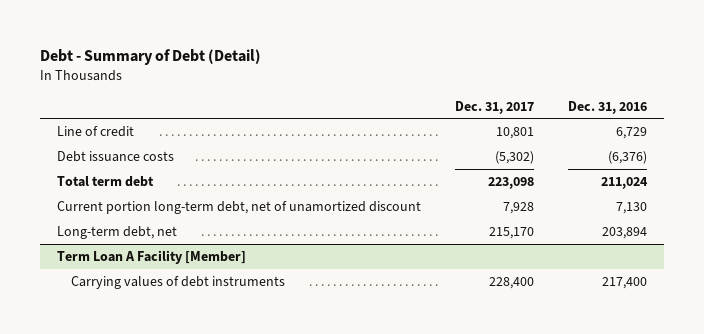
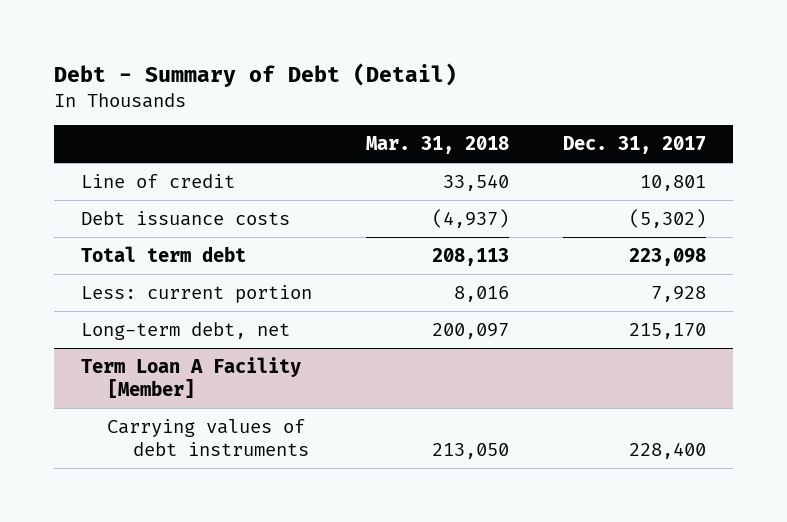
- | Dec. 31, 2017 | Dec. 31, 2016
+ | Mar. 31, 2018 | Dec. 31, 2017
- Current portion long-term debt, net of unamortized discount | 7,928 | 7,130
+ Less: current portion | 8,016 | 7,928

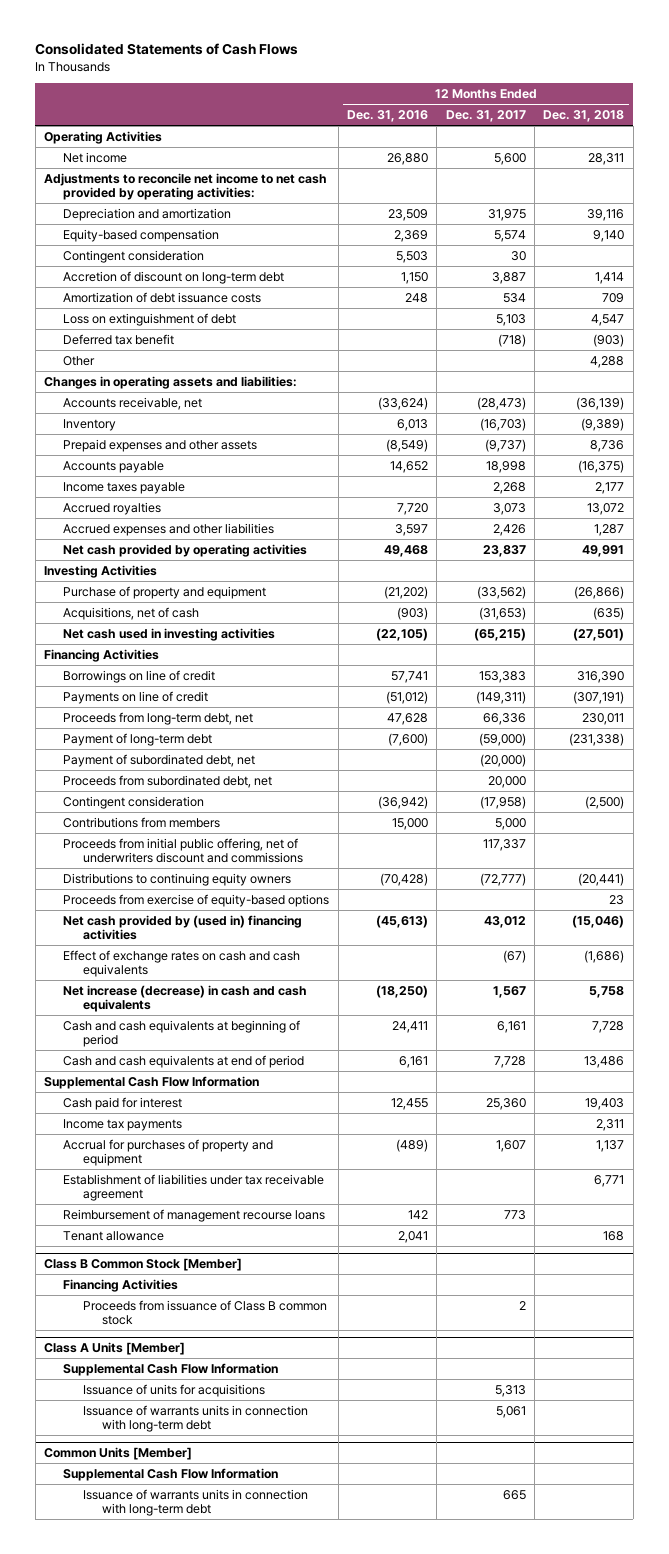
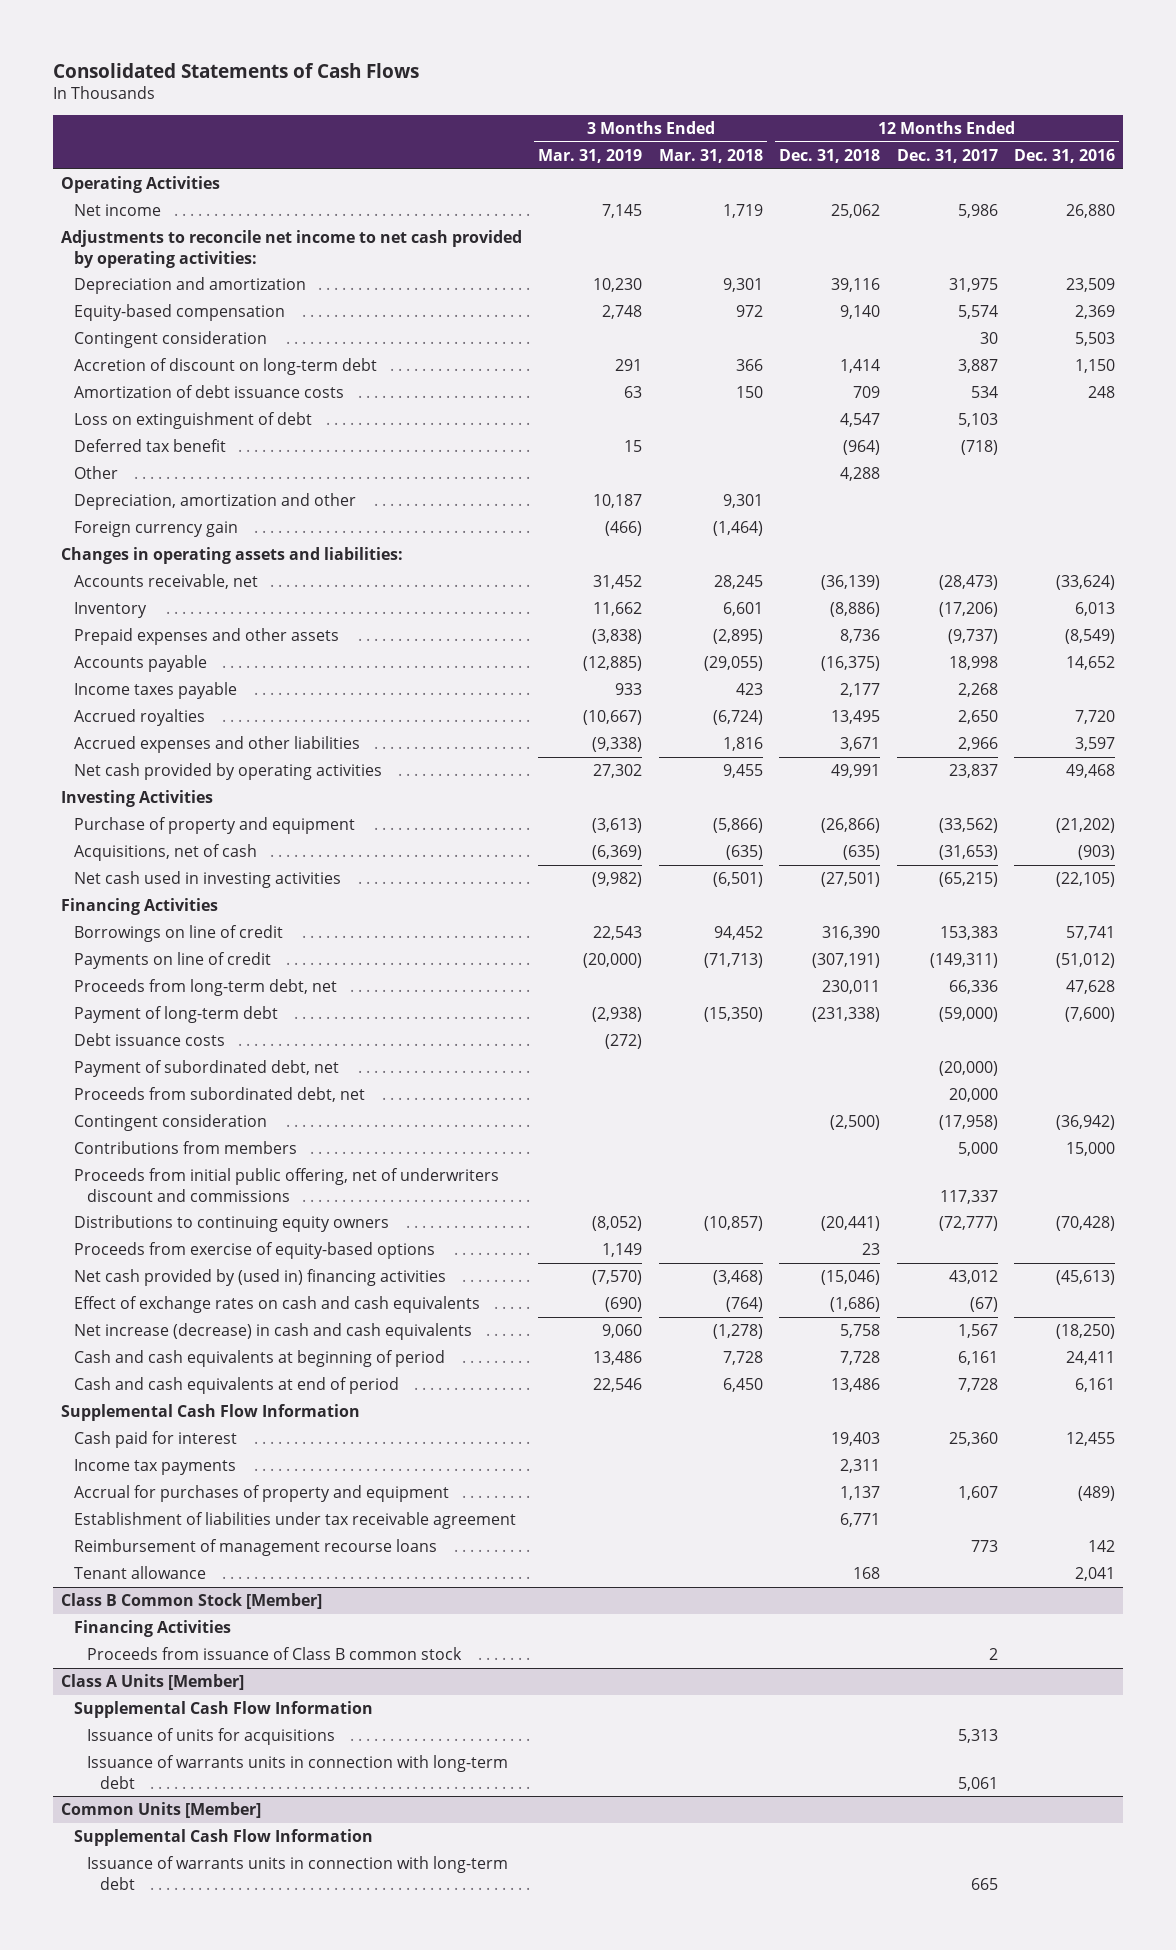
- | 12 Months Ended Dec. 31, 2016 | 12 Months Ended Dec. 31, 2017 | 12 Months Ended Dec. 31, 2018
+ | 3 Months Ended Mar. 31, 2019 | 3 Months Ended Mar. 31, 2018 | 12 Months Ended Dec. 31, 2018 | 12 Months Ended Dec. 31, 2017 | 12 Months Ended Dec. 31, 2016
- Net income | 26,880 | 5,600 | 28,311
+ Net income | 7,145 | 1,719 | 25,062 | 5,986 | 26,880
- Deferred tax benefit | | (718) | (903)
+ Deferred tax benefit | 15 | | (964) | (718) |
+ Depreciation, amortization and other | 10,187 | 9,301 | | |
+ Foreign currency gain | (466) | (1,464) | | |
- Inventory | 6,013 | (16,703) | (9,389)
+ Inventory | 11,662 | 6,601 | (8,886) | (17,206) | 6,013
- Accrued royalties | 7,720 | 3,073 | 13,072
- Accrued expenses and other liabilities | 3,597 | 2,426 | 1,287
+ Accrued royalties | (10,667) | (6,724) | 13,495 | 2,650 | 7,720
+ Accrued expenses and other liabilities | (9,338) | 1,816 | 3,671 | 2,966 | 3,597
+ Debt issuance costs | (272) | | | |

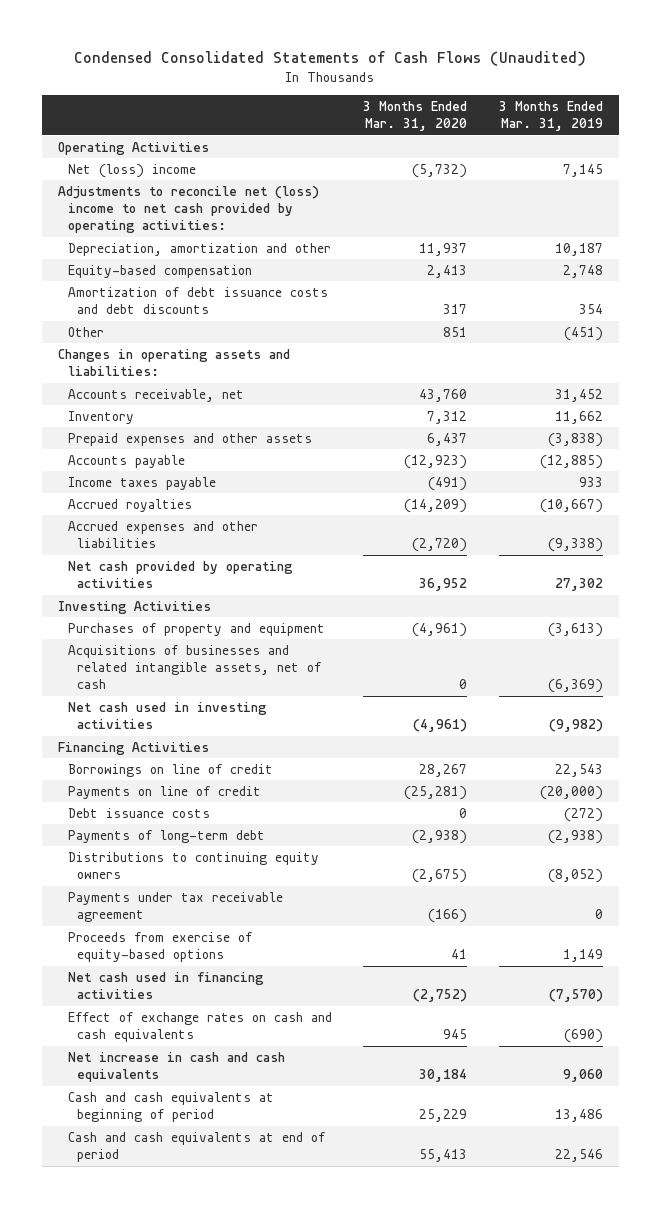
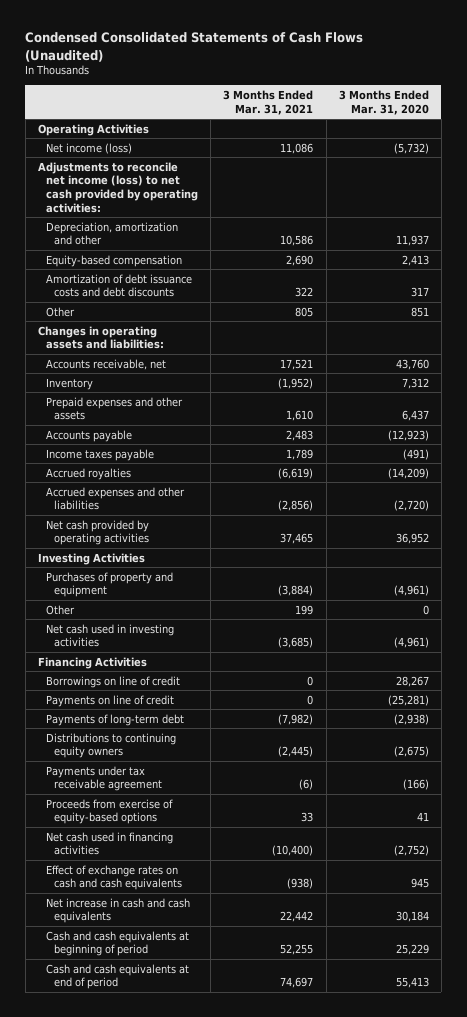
- | 3 Months Ended Mar. 31, 2020 | 3 Months Ended Mar. 31, 2019
+ | 3 Months Ended Mar. 31, 2021 | 3 Months Ended Mar. 31, 2020
- Net (loss) income | (5,732) | 7,145
- Adjustments to reconcile net (loss) income to net cash provided by operating activities:
+ Net income (loss) | 11,086 | (5,732)
+ Adjustments to reconcile net income (loss) to net cash provided by operating activities:
- Acquisitions of businesses and related intangible assets, net of cash | 0 | (6,369)
+ Other | 199 | 0
- Debt issuance costs | 0 | (272)

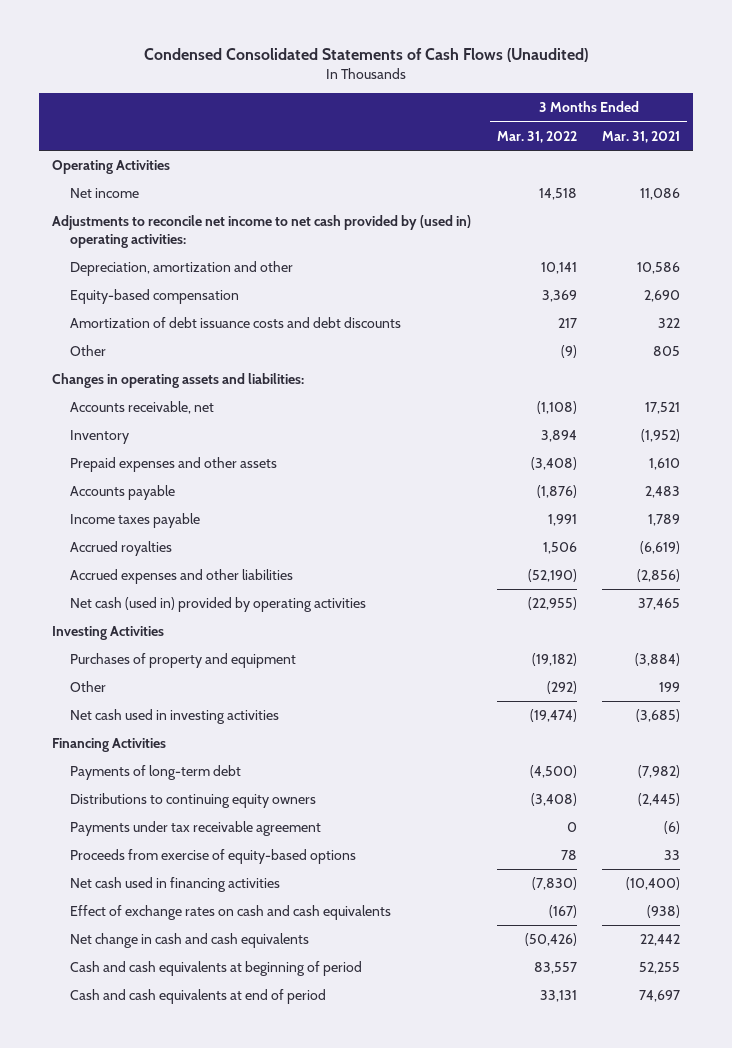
- | 3 Months Ended Mar. 31, 2021 | 3 Months Ended Mar. 31, 2020
+ | 3 Months Ended Mar. 31, 2022 | 3 Months Ended Mar. 31, 2021
- Net income (loss) | 11,086 | (5,732)
- Adjustments to reconcile net income (loss) to net cash provided by operating activities:
+ Net income | 14,518 | 11,086
+ Adjustments to reconcile net income to net cash provided by (used in) operating activities:
- Net cash provided by operating activities | 37,465 | 36,952
+ Net cash (used in) provided by operating activities | (22,955) | 37,465
- Borrowings on line of credit | 0 | 28,267
- Payments on line of credit | 0 | (25,281)
- Net increase in cash and cash equivalents | 22,442 | 30,184
+ Net change in cash and cash equivalents | (50,426) | 22,442

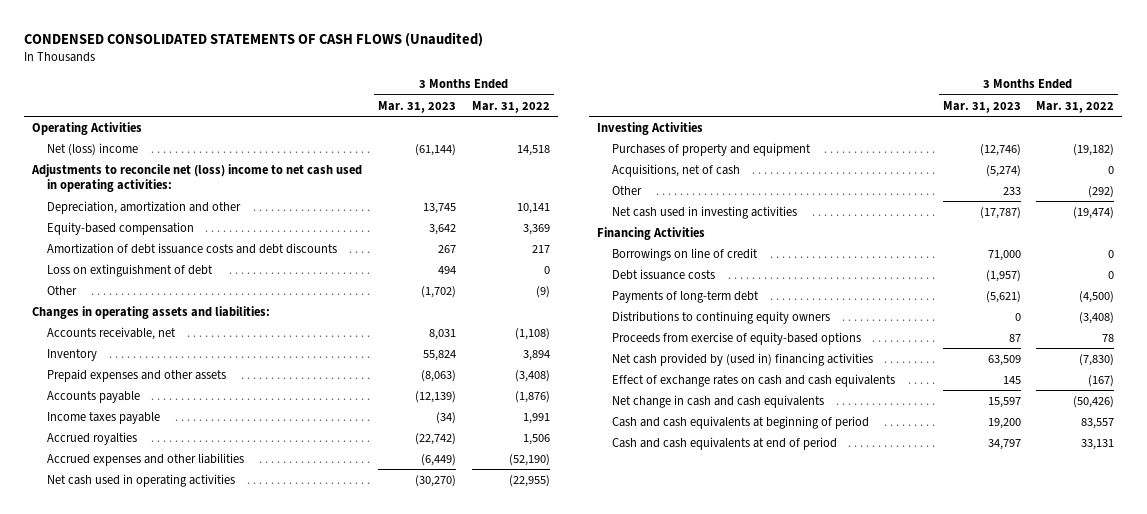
- Condensed Consolidated Statements of Cash Flows (Unaudited)
+ CONDENSED CONSOLIDATED STATEMENTS OF CASH FLOWS (Unaudited)
- | 3 Months Ended Mar. 31, 2022 | 3 Months Ended Mar. 31, 2021
+ | 3 Months Ended Mar. 31, 2023 | 3 Months Ended Mar. 31, 2022
- Net income | 14,518 | 11,086
- Adjustments to reconcile net income to net cash provided by (used in) operating activities:
+ Net (loss) income | (61,144) | 14,518
+ Adjustments to reconcile net (loss) income to net cash used in operating activities:
+ Loss on extinguishment of debt | 494 | 0
- Net cash (used in) provided by operating activities | (22,955) | 37,465
+ Net cash used in operating activities | (30,270) | (22,955)
+ Acquisitions, net of cash | (5,274) | 0
+ Borrowings on line of credit | 71,000 | 0
+ Debt issuance costs | (1,957) | 0
- Payments under tax receivable agreement | 0 | (6)
- Net cash used in financing activities | (7,830) | (10,400)
+ Net cash provided by (used in) financing activities | 63,509 | (7,830)

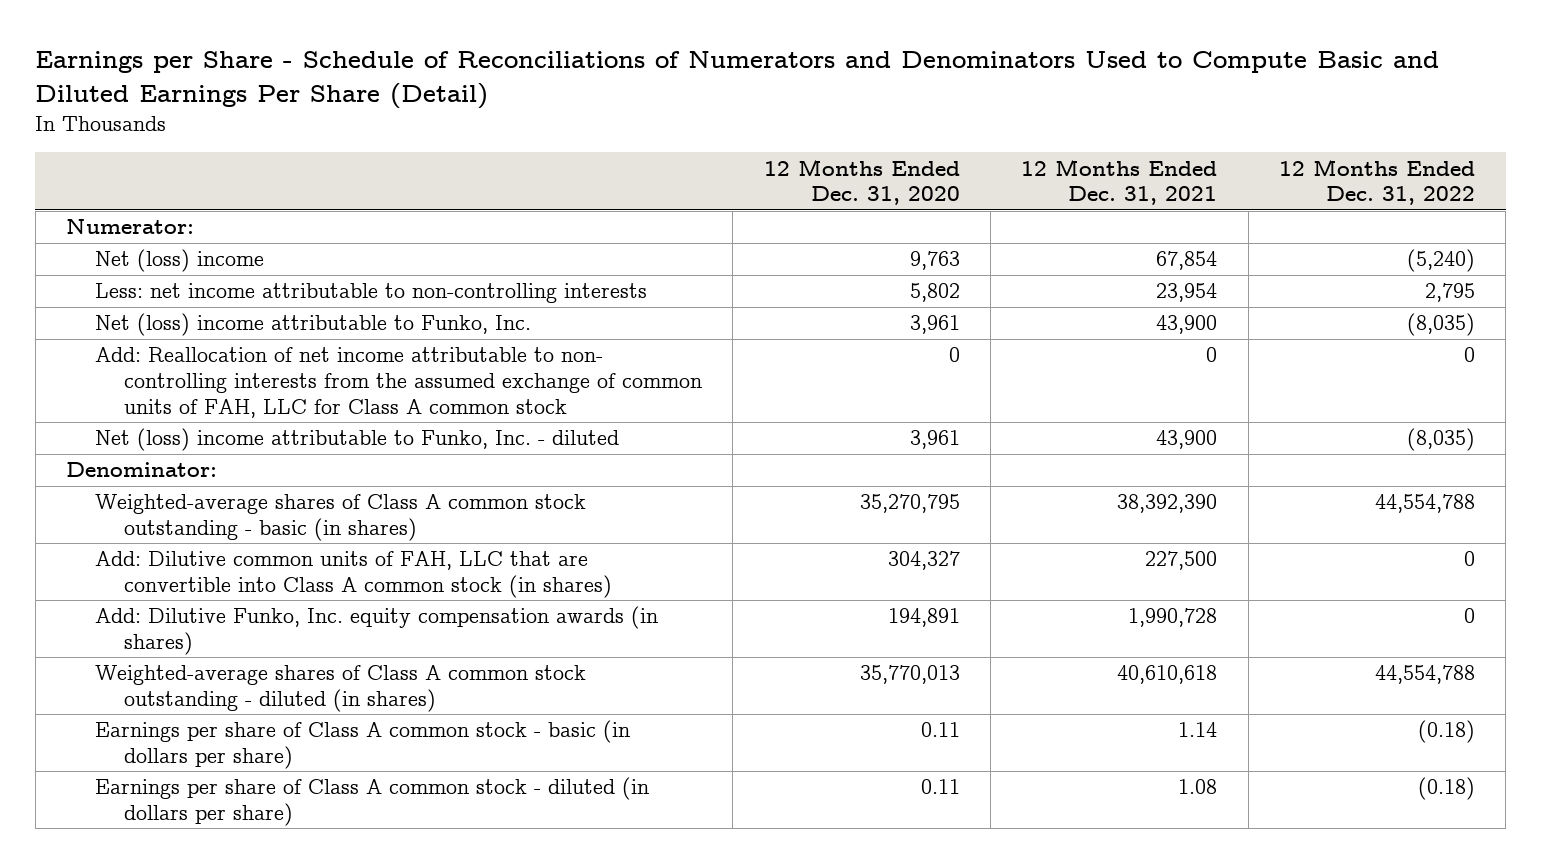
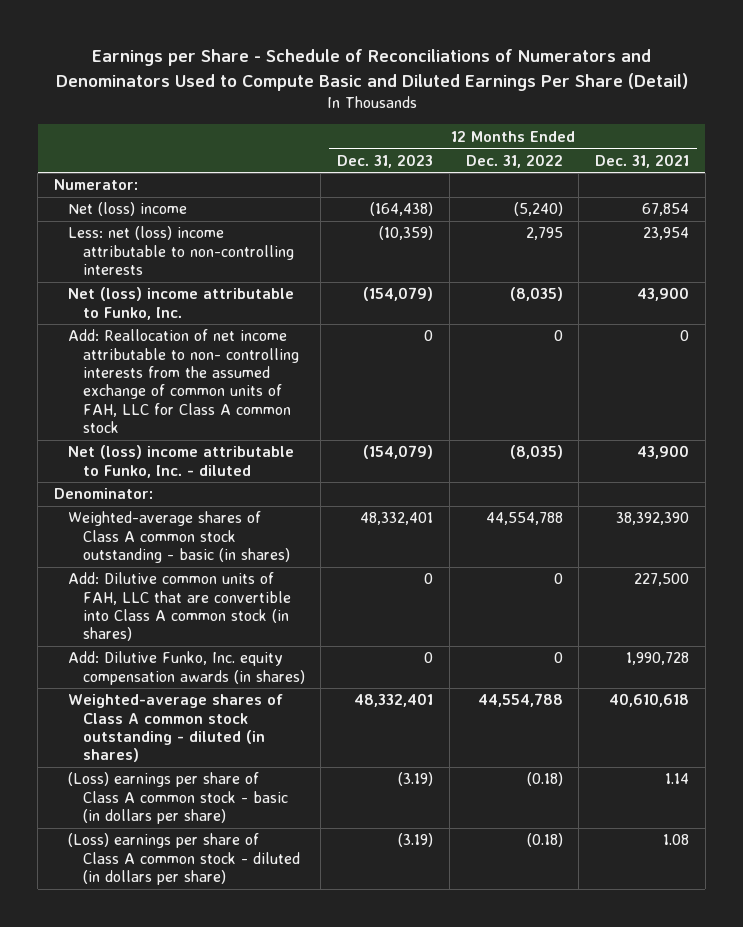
- | 12 Months Ended Dec. 31, 2020 | 12 Months Ended Dec. 31, 2021 | 12 Months Ended Dec. 31, 2022
+ | 12 Months Ended Dec. 31, 2023 | 12 Months Ended Dec. 31, 2022 | 12 Months Ended Dec. 31, 2021
- Less: net income attributable to non-controlling interests | 5,802 | 23,954 | 2,795
+ Less: net (loss) income attributable to non-controlling interests | (10,359) | 2,795 | 23,954
- Earnings per share of Class A common stock - basic (in dollars per share) | 0.11 | 1.14 | (0.18)
- Earnings per share of Class A common stock - diluted (in dollars per share) | 0.11 | 1.08 | (0.18)
+ (Loss) earnings per share of Class A common stock - basic (in dollars per share) | (3.19) | (0.18) | 1.14
+ (Loss) earnings per share of Class A common stock - diluted (in dollars per share) | (3.19) | (0.18) | 1.08

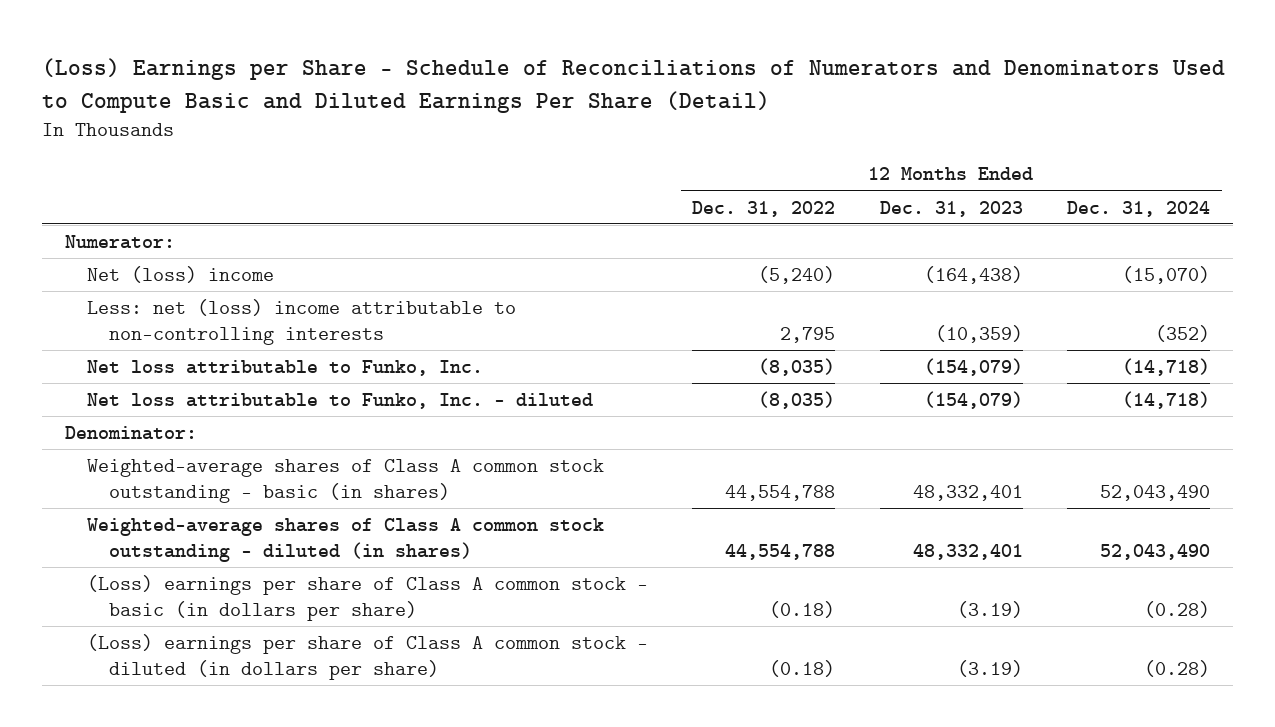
- Earnings per Share - Schedule of Reconciliations of Numerators and Denominators Used to Compute Basic and Diluted Earnings Per Share (Detail)
+ (Loss) Earnings per Share - Schedule of Reconciliations of Numerators and Denominators Used to Compute Basic and Diluted Earnings Per Share (Detail)
- | 12 Months Ended Dec. 31, 2023 | 12 Months Ended Dec. 31, 2022 | 12 Months Ended Dec. 31, 2021
+ | 12 Months Ended Dec. 31, 2022 | 12 Months Ended Dec. 31, 2023 | 12 Months Ended Dec. 31, 2024
- Net (loss) income attributable to Funko, Inc. | (154,079) | (8,035) | 43,900
- Add: Reallocation of net income attributable to non- controlling interests from the assumed exchange of common units of FAH, LLC for Class A common stock | 0 | 0 | 0
- Net (loss) income attributable to Funko, Inc. - diluted | (154,079) | (8,035) | 43,900
+ Net loss attributable to Funko, Inc. | (8,035) | (154,079) | (14,718)
+ Net loss attributable to Funko, Inc. - diluted | (8,035) | (154,079) | (14,718)
- Add: Dilutive common units of FAH, LLC that are convertible into Class A common stock (in shares) | 0 | 0 | 227,500
- Add: Dilutive Funko, Inc. equity compensation awards (in shares) | 0 | 0 | 1,990,728

